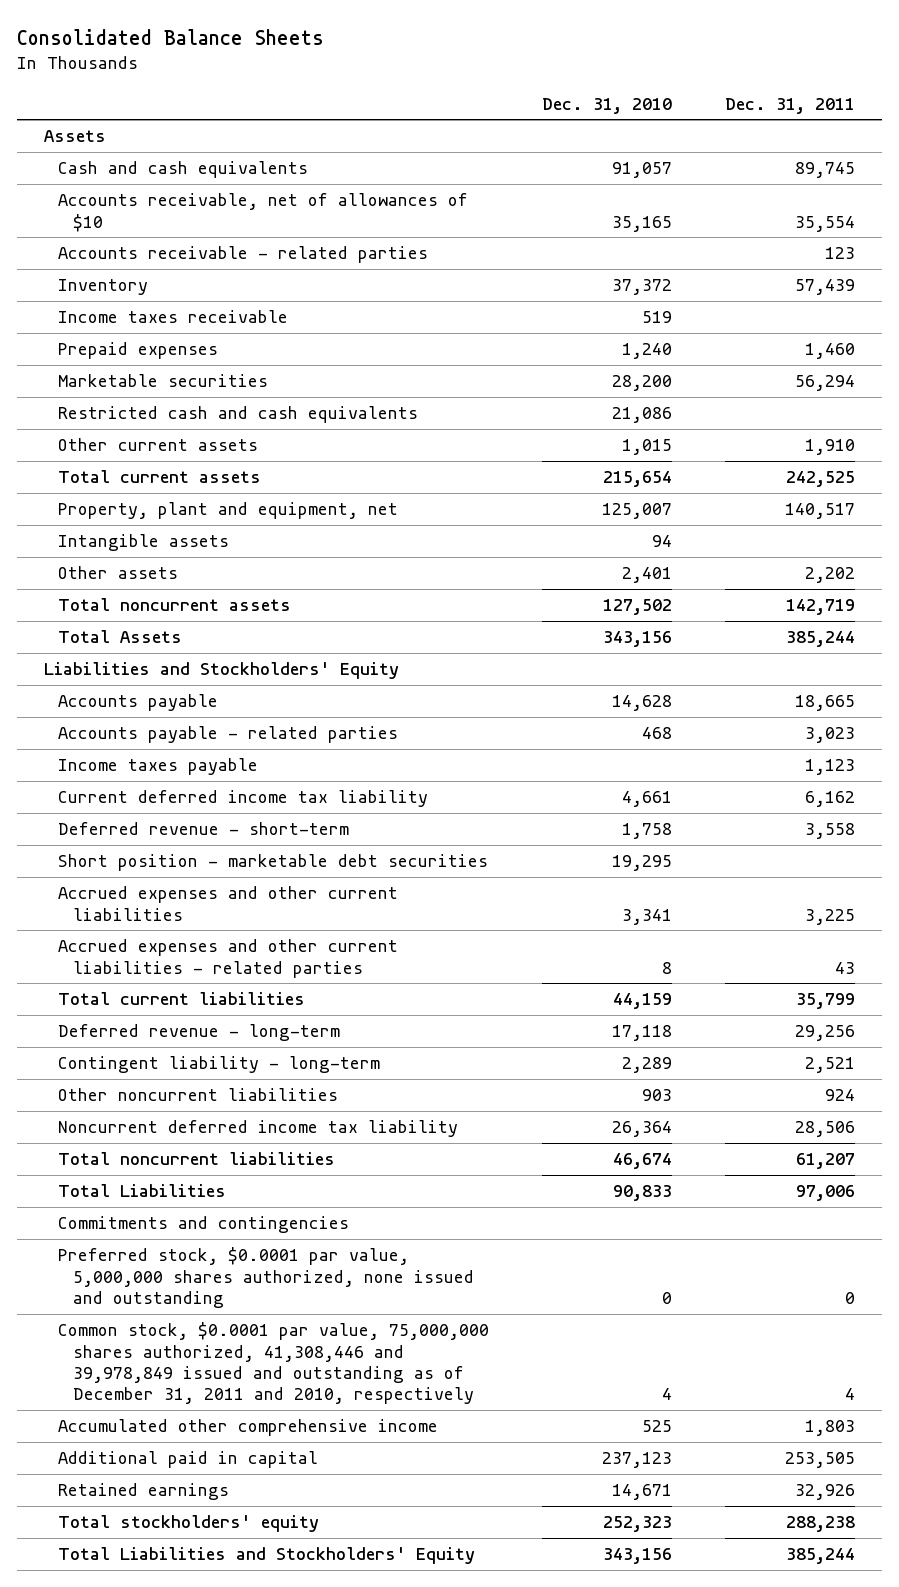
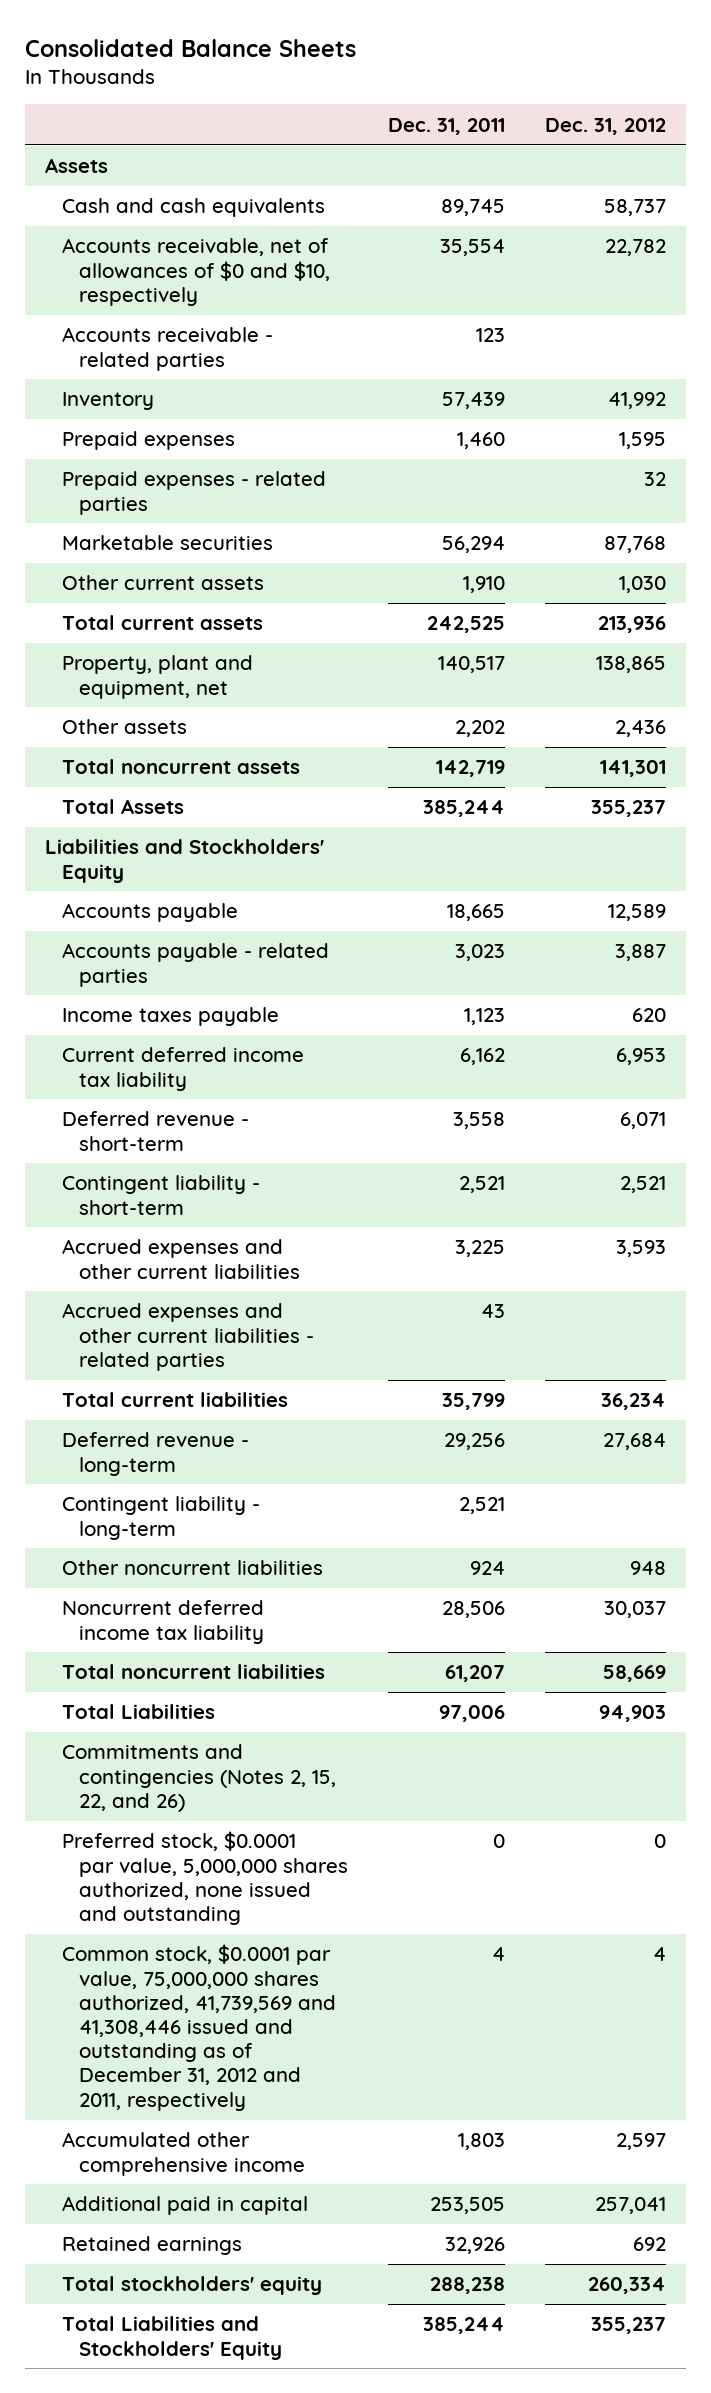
- | Dec. 31, 2010 | Dec. 31, 2011
+ | Dec. 31, 2011 | Dec. 31, 2012
- Accounts receivable, net of allowances of $10 | 35,165 | 35,554
+ Accounts receivable, net of allowances of $0 and $10, respectively | 35,554 | 22,782
- Income taxes receivable | 519 |
+ Prepaid expenses - related parties | | 32
- Restricted cash and cash equivalents | 21,086 |
- Intangible assets | 94 |
- Short position - marketable debt securities | 19,295 |
+ Contingent liability - short-term | 2,521 | 2,521
- Commitments and contingencies
+ Commitments and contingencies (Notes 2, 15, 22, and 26)
- Common stock, $0.0001 par value, 75,000,000 shares authorized, 41,308,446 and 39,978,849 issued and outstanding as of December 31, 2011 and 2010, respectively | 4 | 4
+ Common stock, $0.0001 par value, 75,000,000 shares authorized, 41,739,569 and 41,308,446 issued and outstanding as of December 31, 2012 and 2011, respectively | 4 | 4

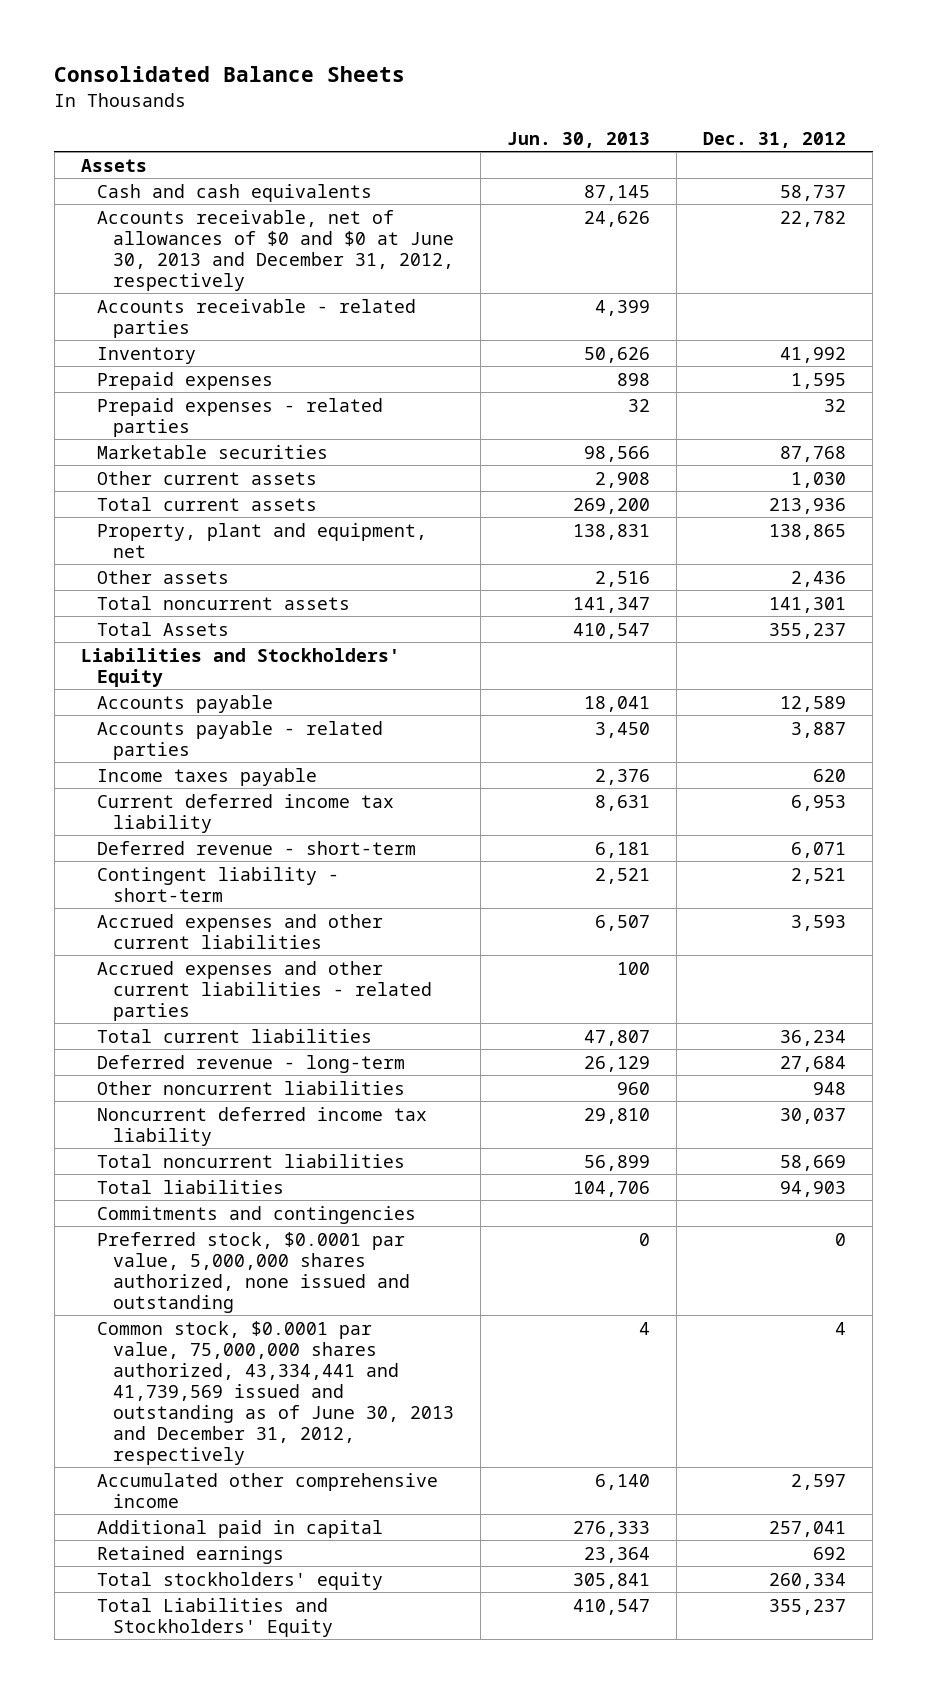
- | Dec. 31, 2011 | Dec. 31, 2012
+ | Jun. 30, 2013 | Dec. 31, 2012
- Accounts receivable, net of allowances of $0 and $10, respectively | 35,554 | 22,782
+ Accounts receivable, net of allowances of $0 and $0 at June 30, 2013 and December 31, 2012, respectively | 24,626 | 22,782
- Contingent liability - long-term | 2,521 |
- Total Liabilities | 97,006 | 94,903
- Commitments and contingencies (Notes 2, 15, 22, and 26)
+ Total liabilities | 104,706 | 94,903
+ Commitments and contingencies
- Common stock, $0.0001 par value, 75,000,000 shares authorized, 41,739,569 and 41,308,446 issued and outstanding as of December 31, 2012 and 2011, respectively | 4 | 4
+ Common stock, $0.0001 par value, 75,000,000 shares authorized, 43,334,441 and 41,739,569 issued and outstanding as of June 30, 2013 and December 31, 2012, respectively | 4 | 4

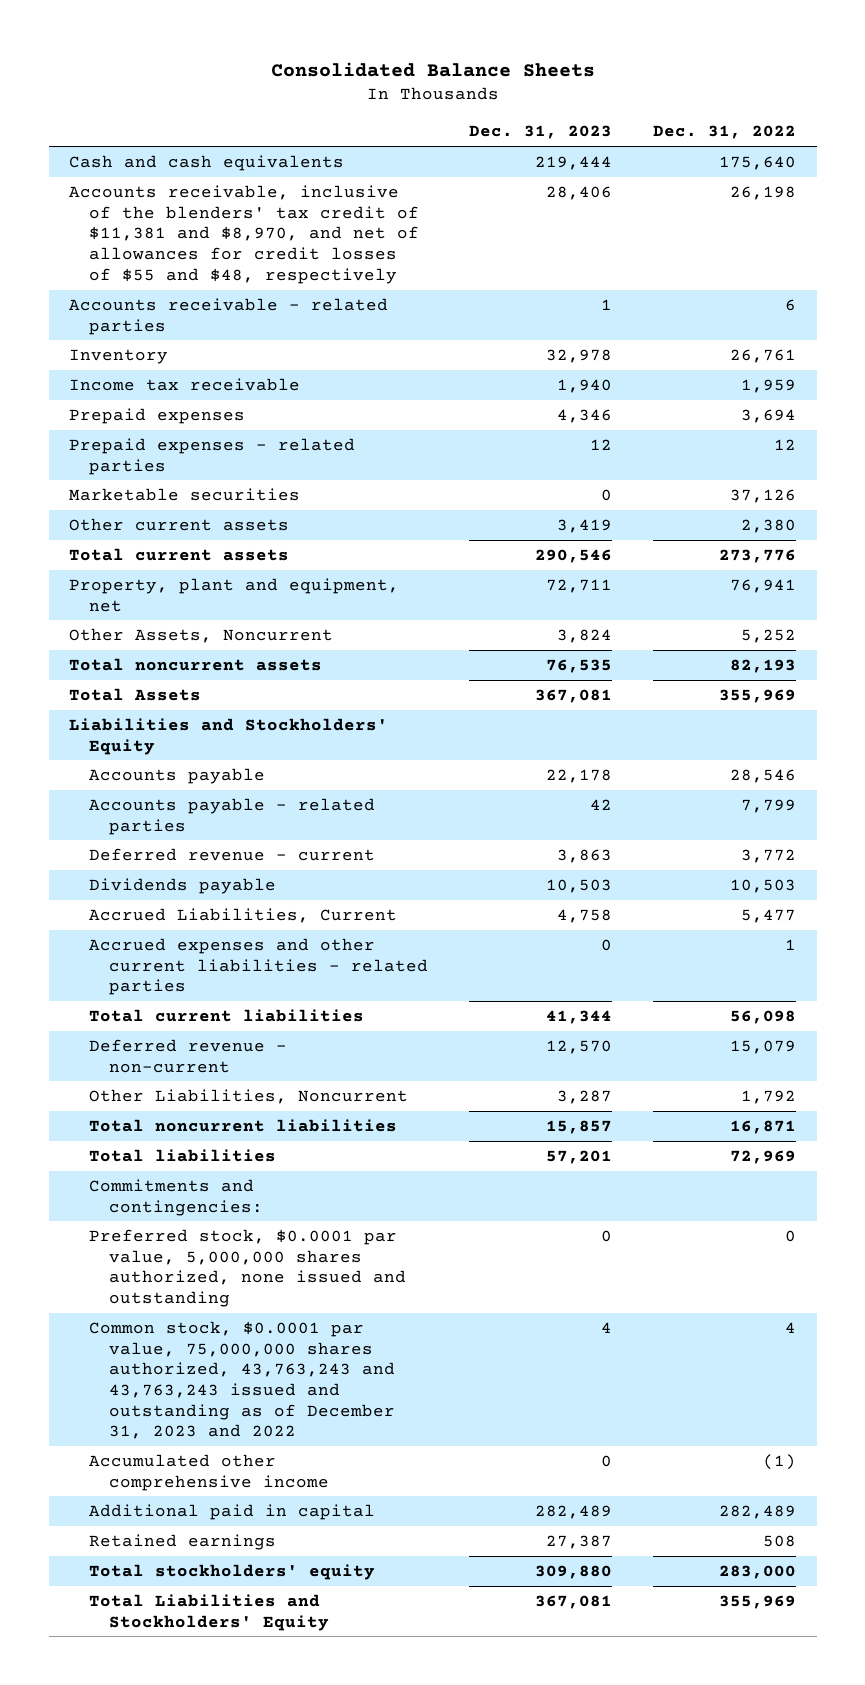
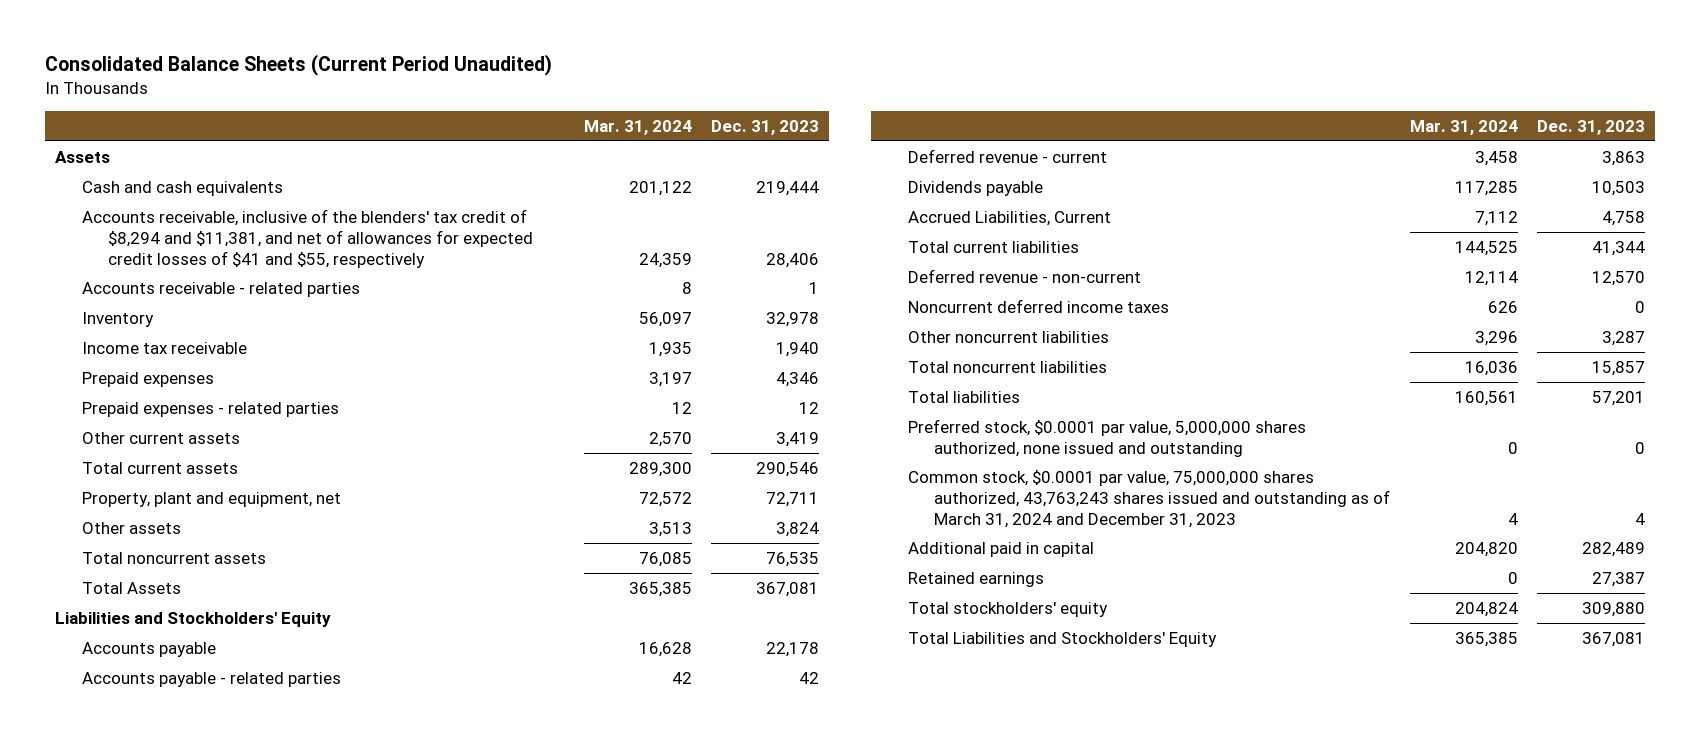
- Consolidated Balance Sheets
+ Consolidated Balance Sheets (Current Period Unaudited)
- | Dec. 31, 2023 | Dec. 31, 2022
+ | Mar. 31, 2024 | Dec. 31, 2023
+ Assets
- Accounts receivable, inclusive of the blenders' tax credit of $11,381 and $8,970, and net of allowances for credit losses of $55 and $48, respectively | 28,406 | 26,198
+ Accounts receivable, inclusive of the blenders' tax credit of $8,294 and $11,381, and net of allowances for expected credit losses of $41 and $55, respectively | 24,359 | 28,406
- Marketable securities | 0 | 37,126
- Other Assets, Noncurrent | 3,824 | 5,252
+ Other assets | 3,513 | 3,824
- Accrued expenses and other current liabilities - related parties | 0 | 1
- Other Liabilities, Noncurrent | 3,287 | 1,792
+ Noncurrent deferred income taxes | 626 | 0
+ Other noncurrent liabilities | 3,296 | 3,287
- Commitments and contingencies:
- Common stock, $0.0001 par value, 75,000,000 shares authorized, 43,763,243 and 43,763,243 issued and outstanding as of December 31, 2023 and 2022 | 4 | 4
- Accumulated other comprehensive income | 0 | (1)
+ Common stock, $0.0001 par value, 75,000,000 shares authorized, 43,763,243 shares issued and outstanding as of March 31, 2024 and December 31, 2023 | 4 | 4

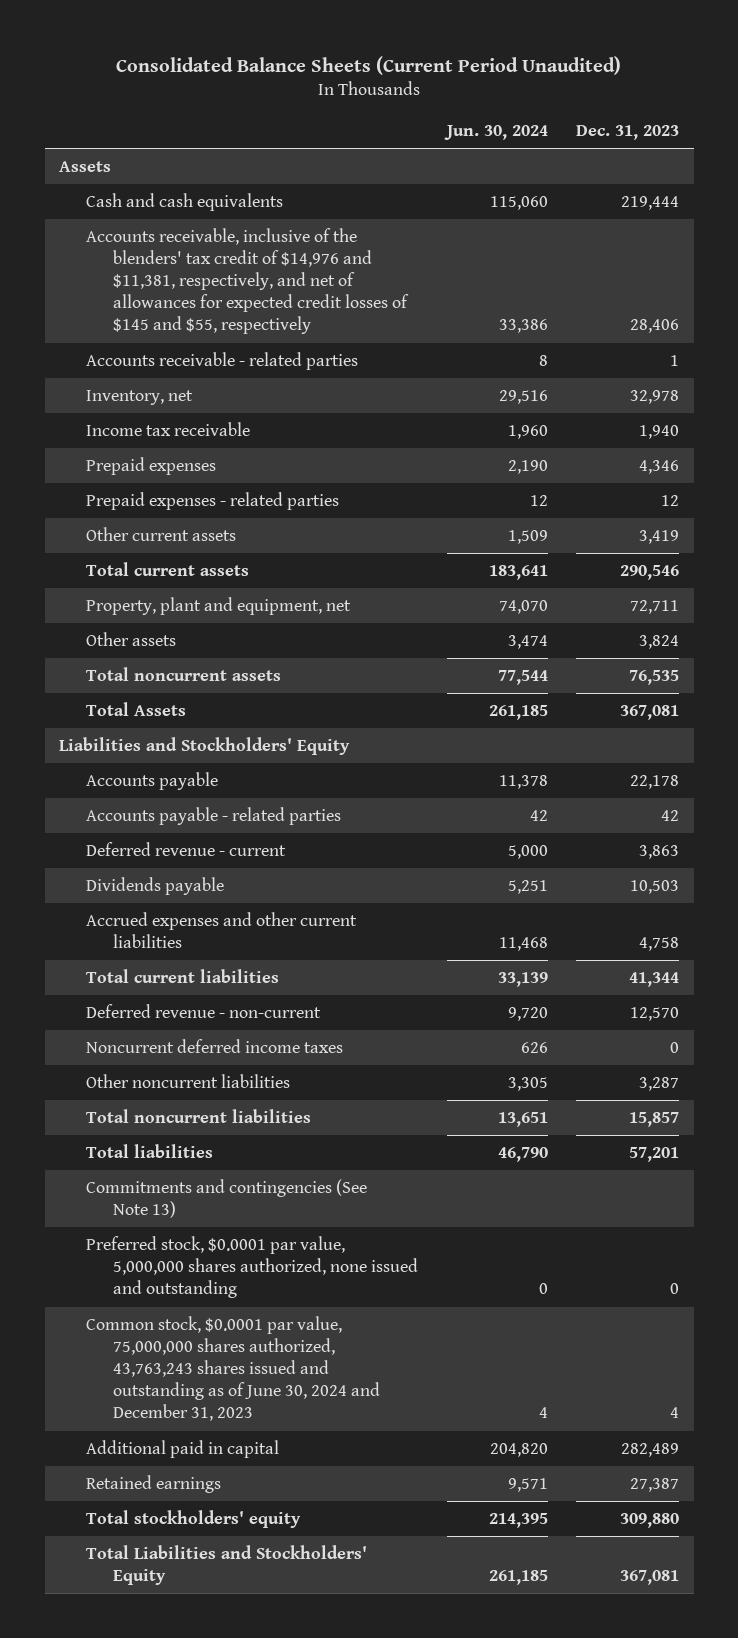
- | Mar. 31, 2024 | Dec. 31, 2023
+ | Jun. 30, 2024 | Dec. 31, 2023
- Accounts receivable, inclusive of the blenders' tax credit of $8,294 and $11,381, and net of allowances for expected credit losses of $41 and $55, respectively | 24,359 | 28,406
+ Accounts receivable, inclusive of the blenders' tax credit of $14,976 and $11,381, respectively, and net of allowances for expected credit losses of $145 and $55, respectively | 33,386 | 28,406
- Inventory | 56,097 | 32,978
+ Inventory, net | 29,516 | 32,978
- Accrued Liabilities, Current | 7,112 | 4,758
+ Accrued expenses and other current liabilities | 11,468 | 4,758
+ Commitments and contingencies (See Note 13)
- Common stock, $0.0001 par value, 75,000,000 shares authorized, 43,763,243 shares issued and outstanding as of March 31, 2024 and December 31, 2023 | 4 | 4
+ Common stock, $0.0001 par value, 75,000,000 shares authorized, 43,763,243 shares issued and outstanding as of June 30, 2024 and December 31, 2023 | 4 | 4

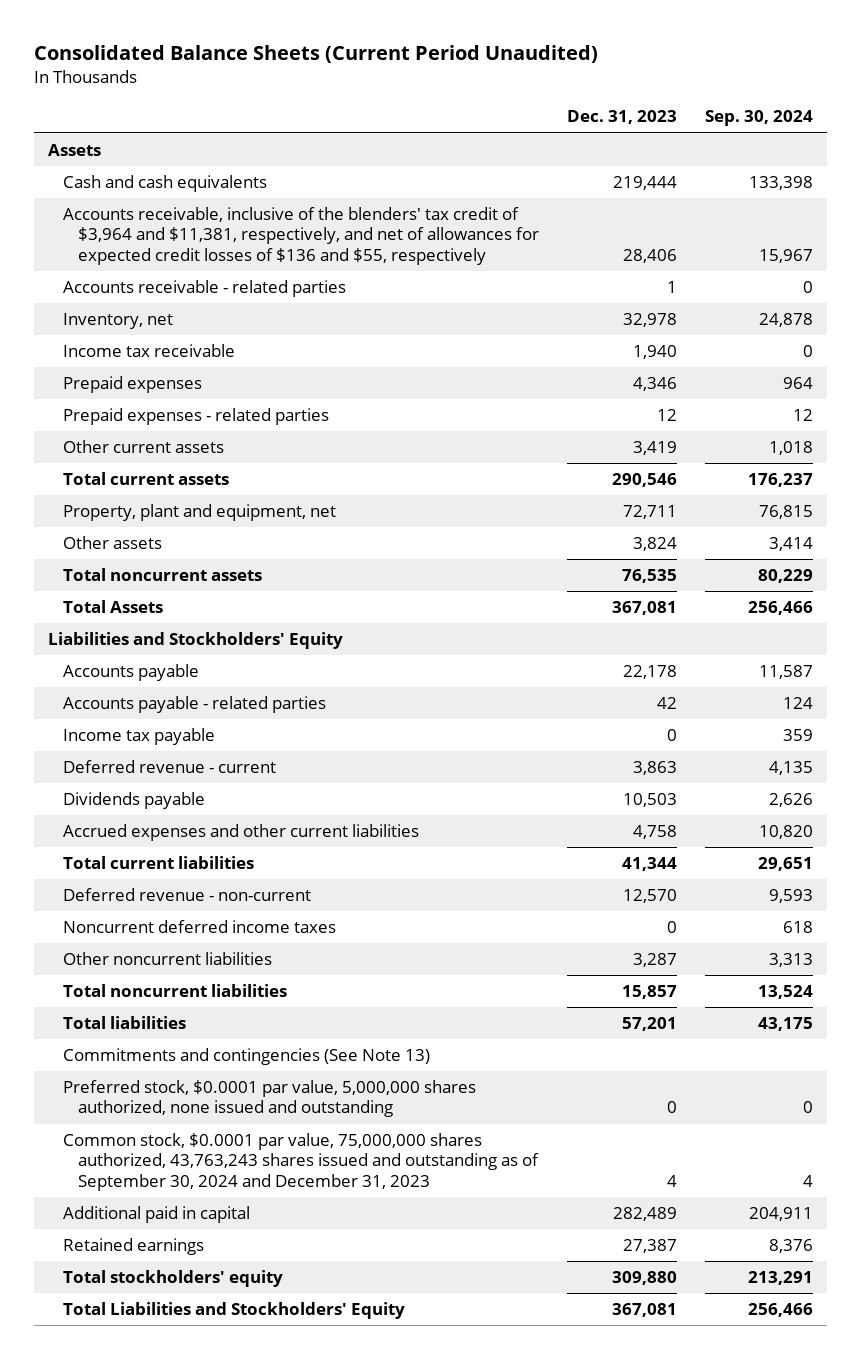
- | Jun. 30, 2024 | Dec. 31, 2023
+ | Dec. 31, 2023 | Sep. 30, 2024
- Accounts receivable, inclusive of the blenders' tax credit of $14,976 and $11,381, respectively, and net of allowances for expected credit losses of $145 and $55, respectively | 33,386 | 28,406
+ Accounts receivable, inclusive of the blenders' tax credit of $3,964 and $11,381, respectively, and net of allowances for expected credit losses of $136 and $55, respectively | 28,406 | 15,967
+ Income tax payable | 0 | 359
- Common stock, $0.0001 par value, 75,000,000 shares authorized, 43,763,243 shares issued and outstanding as of June 30, 2024 and December 31, 2023 | 4 | 4
+ Common stock, $0.0001 par value, 75,000,000 shares authorized, 43,763,243 shares issued and outstanding as of September 30, 2024 and December 31, 2023 | 4 | 4

